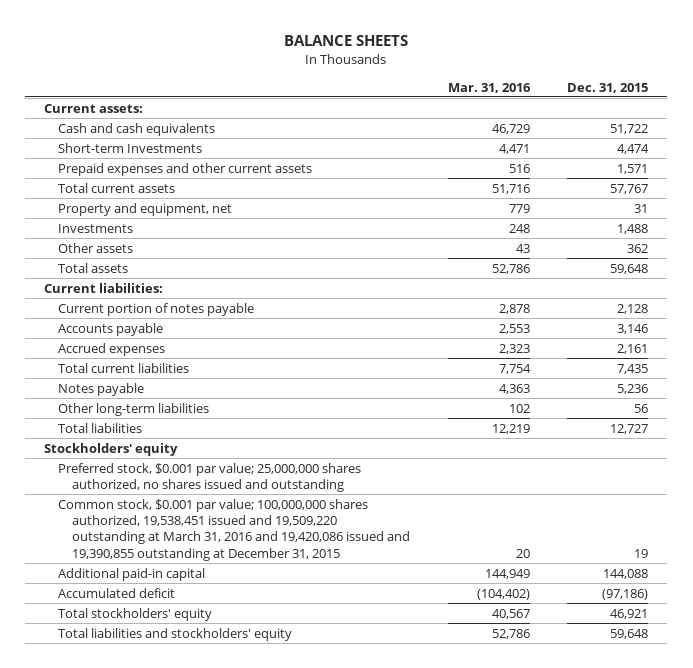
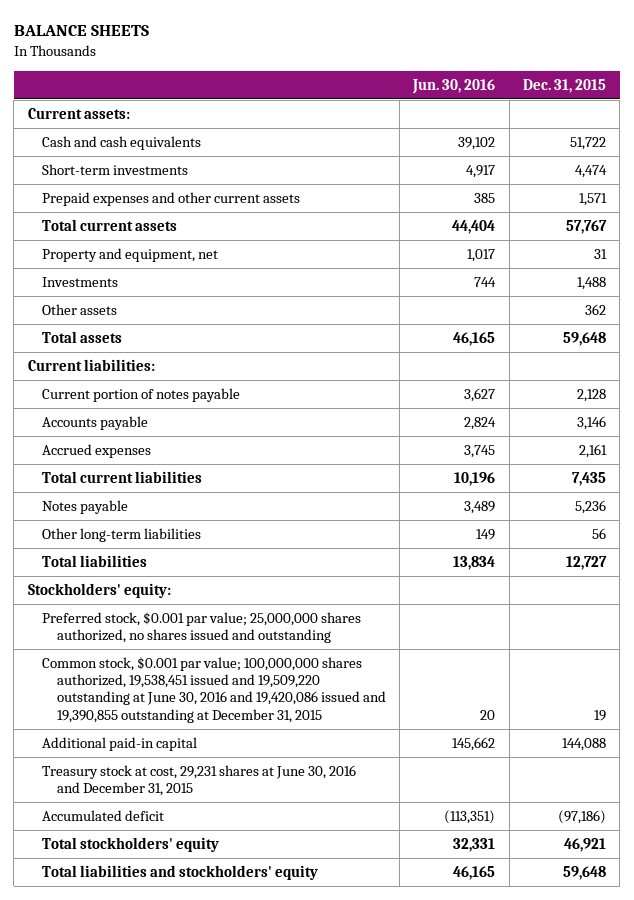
- | Mar. 31, 2016 | Dec. 31, 2015
+ | Jun. 30, 2016 | Dec. 31, 2015
- Short-term Investments | 4,471 | 4,474
+ Short-term investments | 4,917 | 4,474
- Stockholders' equity
+ Stockholders' equity:
- Common stock, $0.001 par value; 100,000,000 shares authorized, 19,538,451 issued and 19,509,220 outstanding at March 31, 2016 and 19,420,086 issued and 19,390,855 outstanding at December 31, 2015 | 20 | 19
+ Common stock, $0.001 par value; 100,000,000 shares authorized, 19,538,451 issued and 19,509,220 outstanding at June 30, 2016 and 19,420,086 issued and 19,390,855 outstanding at December 31, 2015 | 20 | 19
+ Treasury stock at cost, 29,231 shares at June 30, 2016 and December 31, 2015

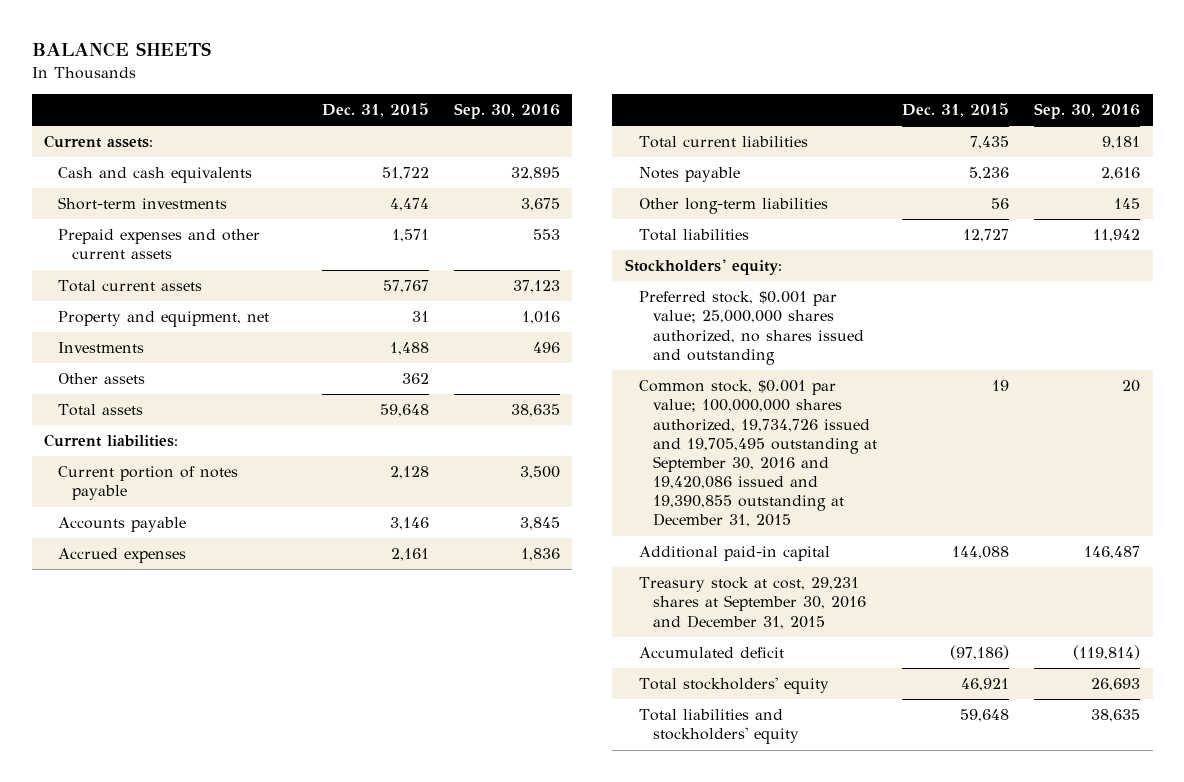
- | Jun. 30, 2016 | Dec. 31, 2015
+ | Dec. 31, 2015 | Sep. 30, 2016
- Common stock, $0.001 par value; 100,000,000 shares authorized, 19,538,451 issued and 19,509,220 outstanding at June 30, 2016 and 19,420,086 issued and 19,390,855 outstanding at December 31, 2015 | 20 | 19
+ Common stock, $0.001 par value; 100,000,000 shares authorized, 19,734,726 issued and 19,705,495 outstanding at September 30, 2016 and 19,420,086 issued and 19,390,855 outstanding at December 31, 2015 | 19 | 20
- Treasury stock at cost, 29,231 shares at June 30, 2016 and December 31, 2015
+ Treasury stock at cost, 29,231 shares at September 30, 2016 and December 31, 2015

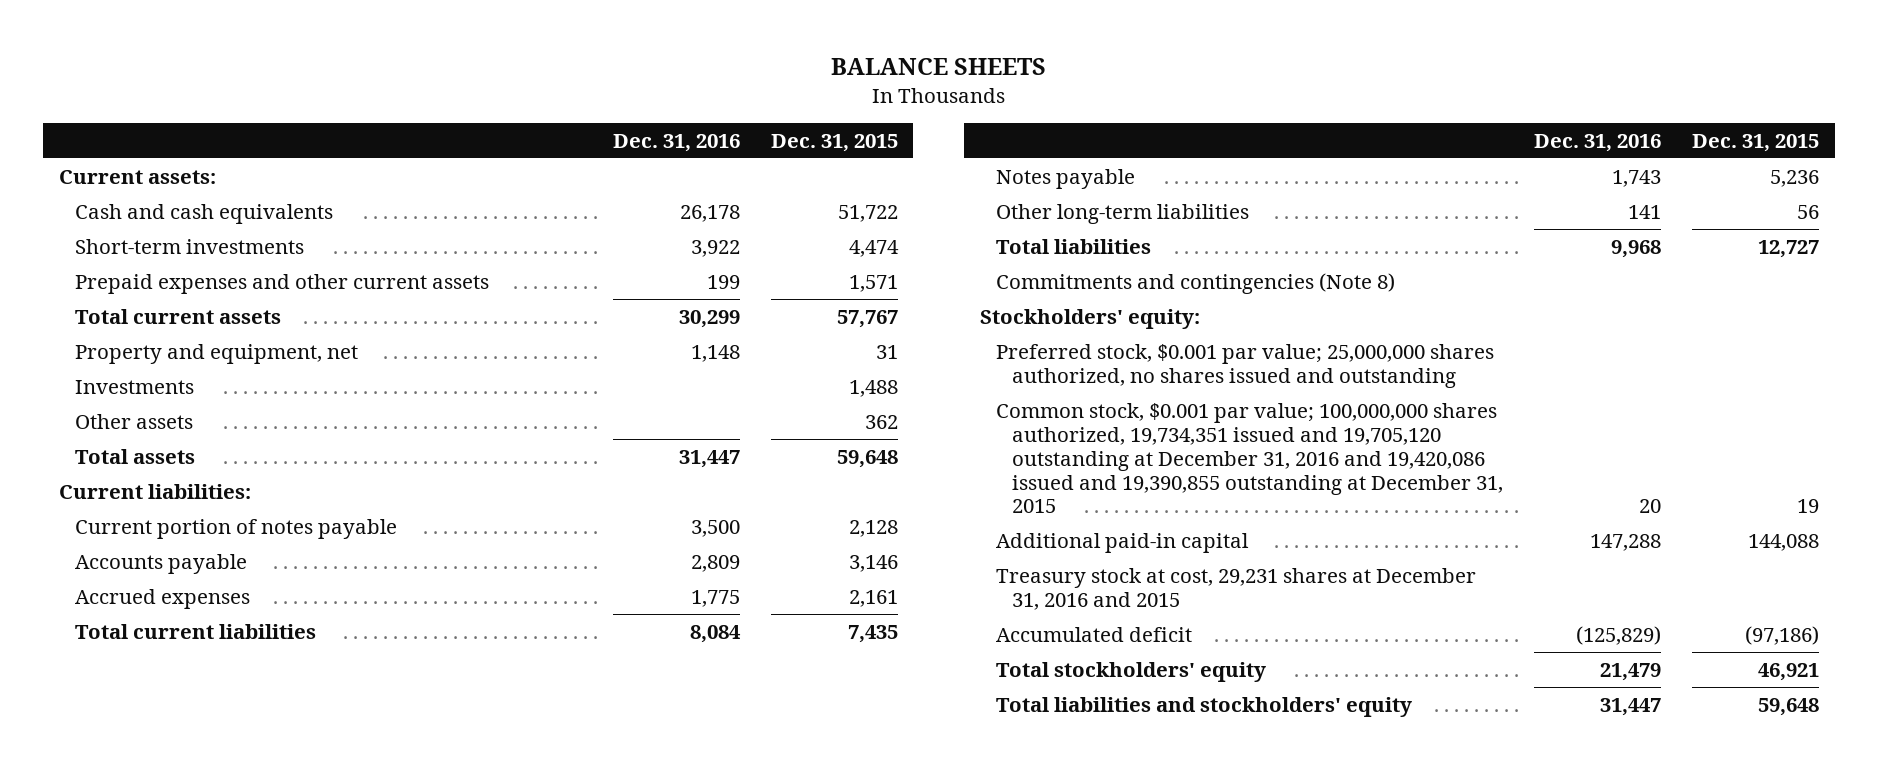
- | Dec. 31, 2015 | Sep. 30, 2016
+ | Dec. 31, 2016 | Dec. 31, 2015
+ Commitments and contingencies (Note 8)
- Common stock, $0.001 par value; 100,000,000 shares authorized, 19,734,726 issued and 19,705,495 outstanding at September 30, 2016 and 19,420,086 issued and 19,390,855 outstanding at December 31, 2015 | 19 | 20
+ Common stock, $0.001 par value; 100,000,000 shares authorized, 19,734,351 issued and 19,705,120 outstanding at December 31, 2016 and 19,420,086 issued and 19,390,855 outstanding at December 31, 2015 | 20 | 19
- Treasury stock at cost, 29,231 shares at September 30, 2016 and December 31, 2015
+ Treasury stock at cost, 29,231 shares at December 31, 2016 and 2015

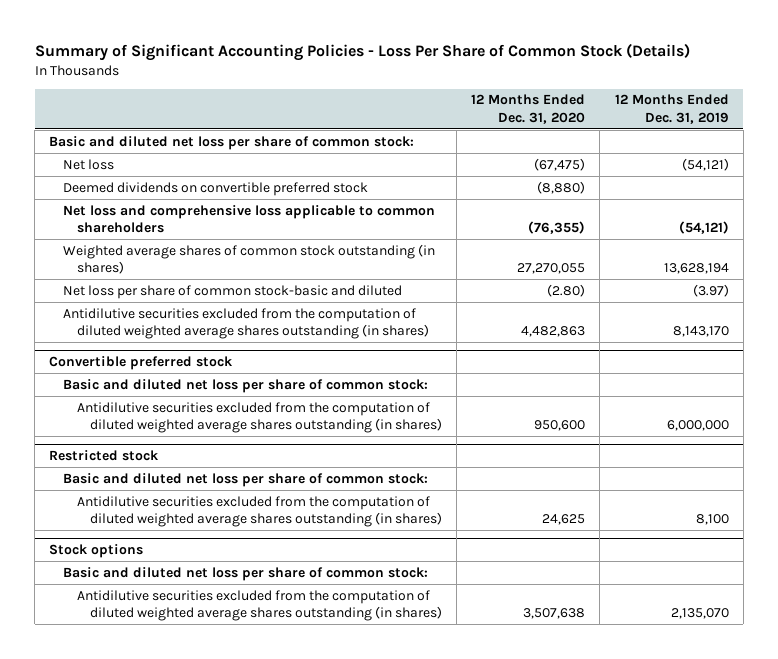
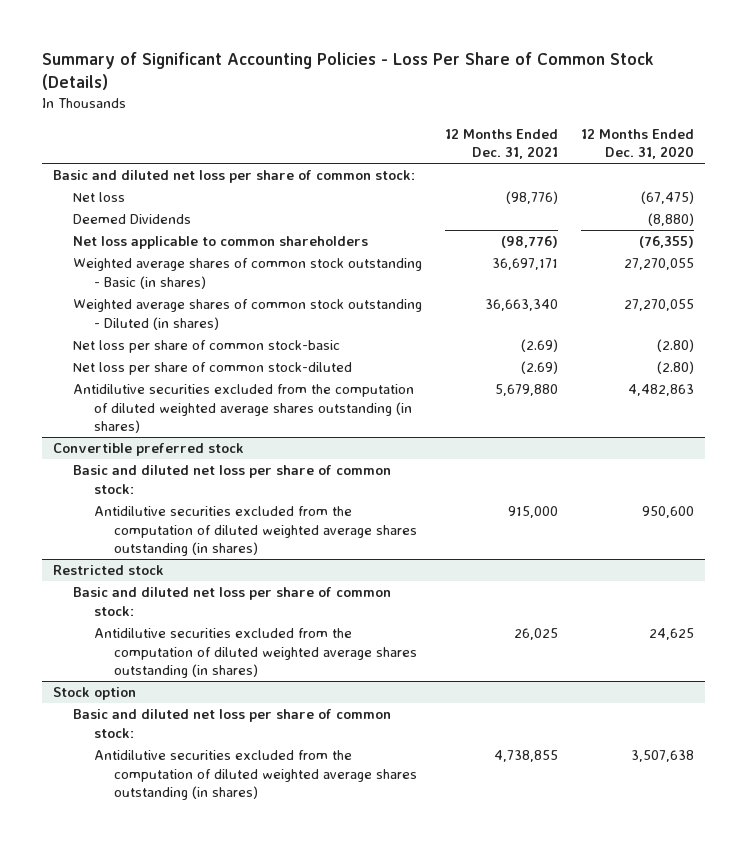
- | 12 Months Ended Dec. 31, 2020 | 12 Months Ended Dec. 31, 2019
+ | 12 Months Ended Dec. 31, 2021 | 12 Months Ended Dec. 31, 2020
- Deemed dividends on convertible preferred stock | (8,880) |
- Net loss and comprehensive loss applicable to common shareholders | (76,355) | (54,121)
- Weighted average shares of common stock outstanding (in shares) | 27,270,055 | 13,628,194
- Net loss per share of common stock-basic and diluted | (2.80) | (3.97)
+ Deemed Dividends | | (8,880)
+ Net loss applicable to common shareholders | (98,776) | (76,355)
+ Weighted average shares of common stock outstanding - Basic (in shares) | 36,697,171 | 27,270,055
+ Weighted average shares of common stock outstanding - Diluted (in shares) | 36,663,340 | 27,270,055
+ Net loss per share of common stock-basic | (2.69) | (2.80)
+ Net loss per share of common stock-diluted | (2.69) | (2.80)
- Stock options
+ Stock option

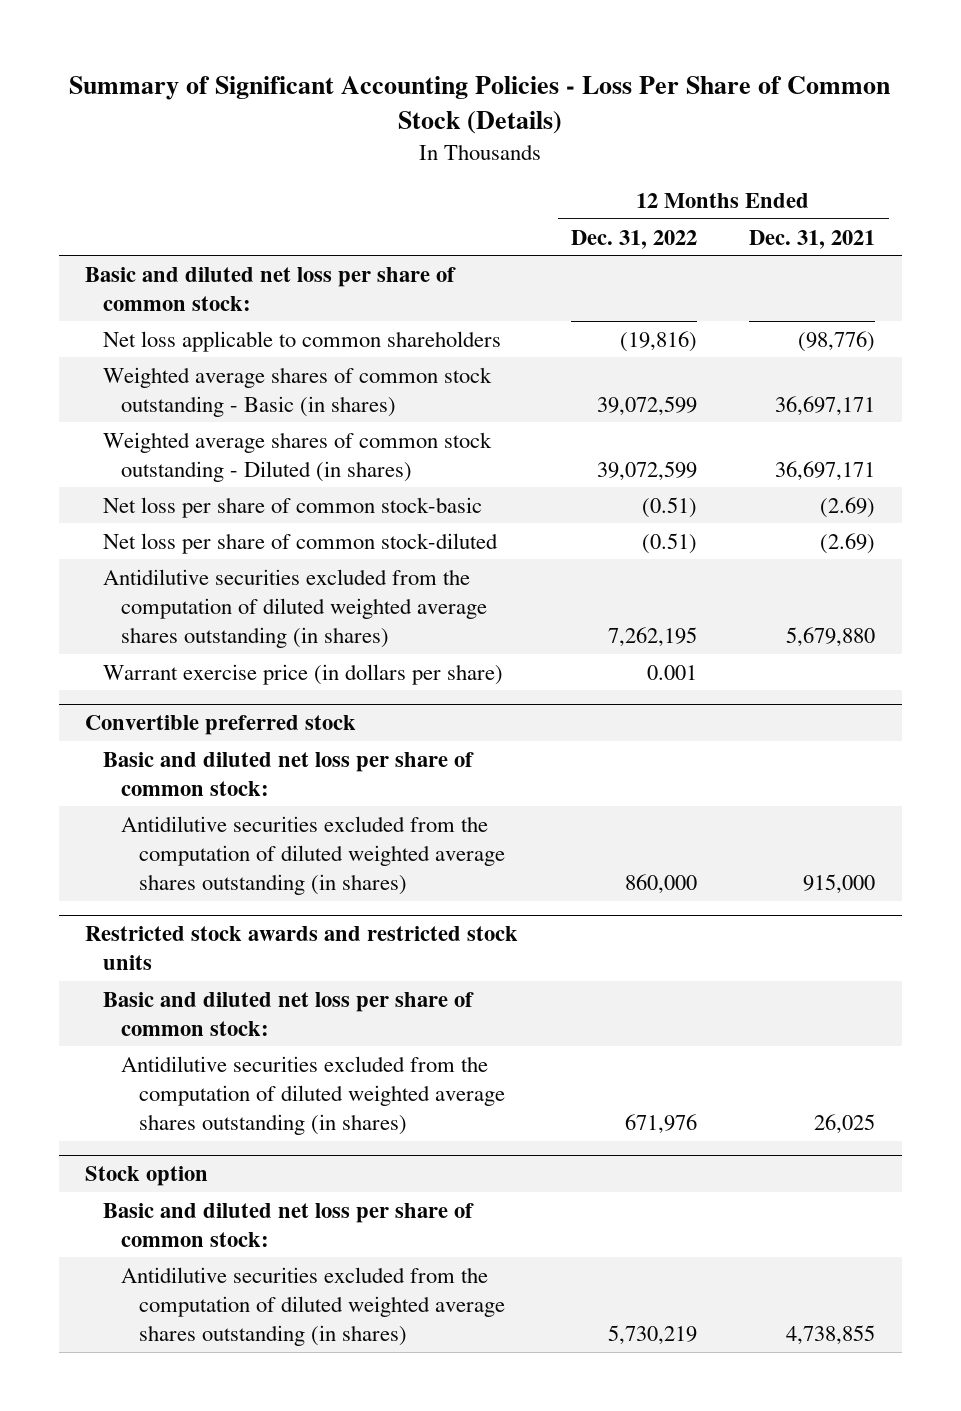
- | 12 Months Ended Dec. 31, 2021 | 12 Months Ended Dec. 31, 2020
+ | 12 Months Ended Dec. 31, 2022 | 12 Months Ended Dec. 31, 2021
- Net loss | (98,776) | (67,475)
- Deemed Dividends | | (8,880)
- Weighted average shares of common stock outstanding - Diluted (in shares) | 36,663,340 | 27,270,055
+ Weighted average shares of common stock outstanding - Diluted (in shares) | 39,072,599 | 36,697,171
+ Warrant exercise price (in dollars per share) | 0.001 |
- Restricted stock
+ Restricted stock awards and restricted stock units

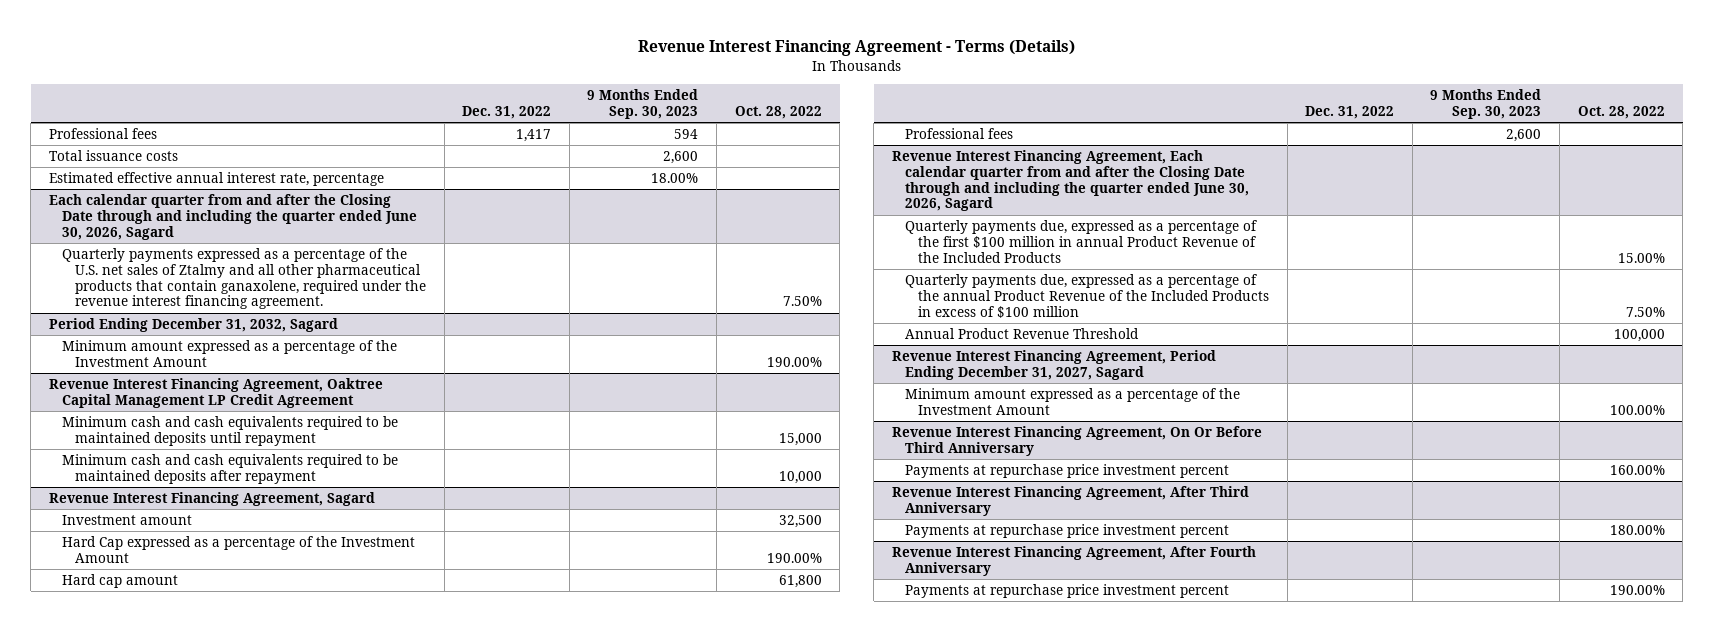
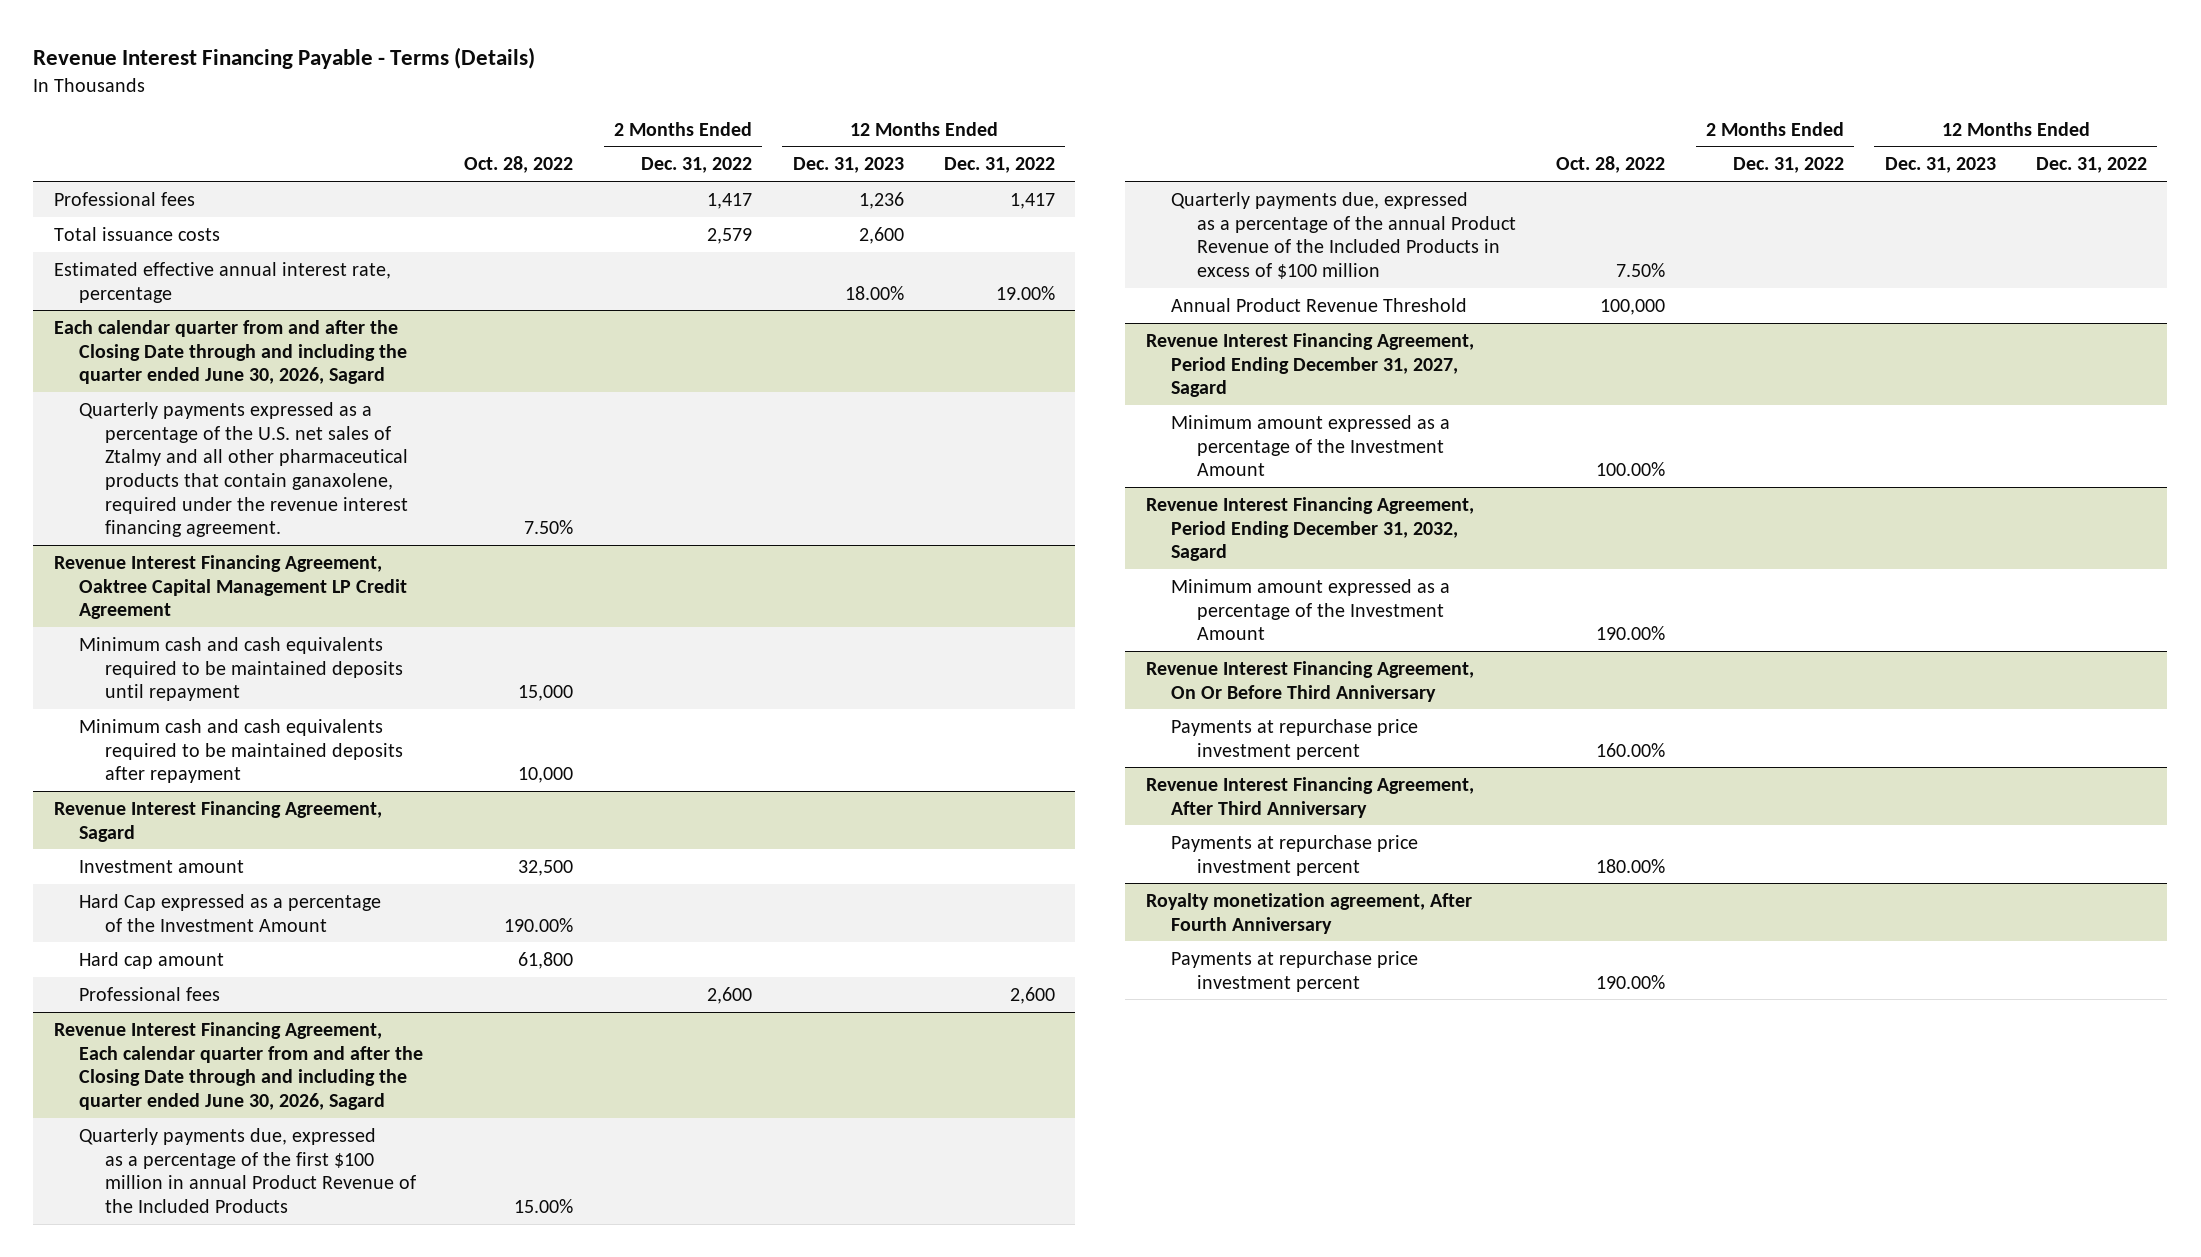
- Revenue Interest Financing Agreement - Terms (Details)
+ Revenue Interest Financing Payable - Terms (Details)
- | Dec. 31, 2022 | 9 Months Ended Sep. 30, 2023 | Oct. 28, 2022
+ | Oct. 28, 2022 | 2 Months Ended Dec. 31, 2022 | 12 Months Ended Dec. 31, 2023 | 12 Months Ended Dec. 31, 2022
- Period Ending December 31, 2032, Sagard
- Minimum amount expressed as a percentage of the Investment Amount | | | 190.00%
+ Revenue Interest Financing Agreement, Period Ending December 31, 2032, Sagard
+ Minimum amount expressed as a percentage of the Investment Amount | 190.00% | | |
- Revenue Interest Financing Agreement, After Fourth Anniversary
+ Royalty monetization agreement, After Fourth Anniversary

